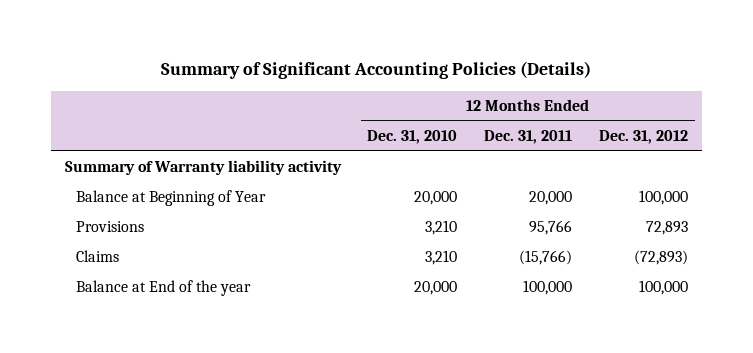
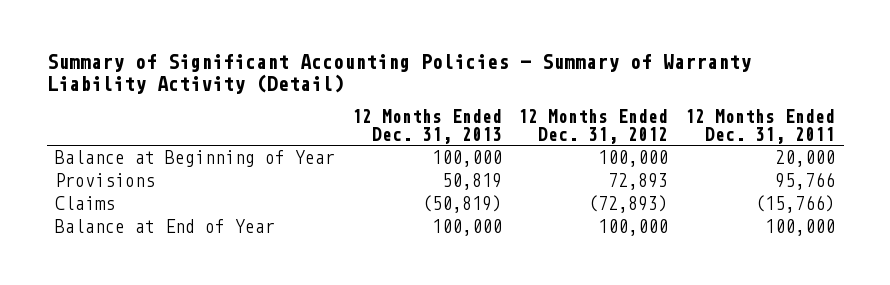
- Summary of Significant Accounting Policies (Details)
+ Summary of Significant Accounting Policies - Summary of Warranty Liability Activity (Detail)
- | 12 Months Ended Dec. 31, 2010 | 12 Months Ended Dec. 31, 2011 | 12 Months Ended Dec. 31, 2012
+ | 12 Months Ended Dec. 31, 2013 | 12 Months Ended Dec. 31, 2012 | 12 Months Ended Dec. 31, 2011
- Summary of Warranty liability activity
- Balance at End of the year | 20,000 | 100,000 | 100,000
+ Balance at End of Year | 100,000 | 100,000 | 100,000

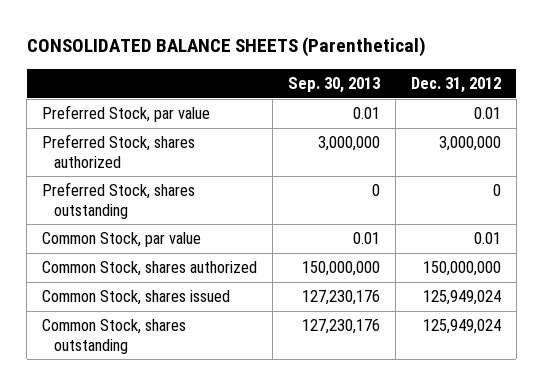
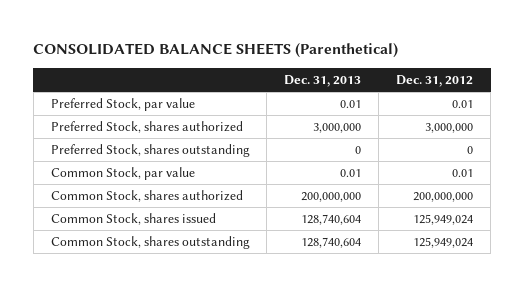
- | Sep. 30, 2013 | Dec. 31, 2012
+ | Dec. 31, 2013 | Dec. 31, 2012
- Common Stock, shares authorized | 150,000,000 | 150,000,000
+ Common Stock, shares authorized | 200,000,000 | 200,000,000

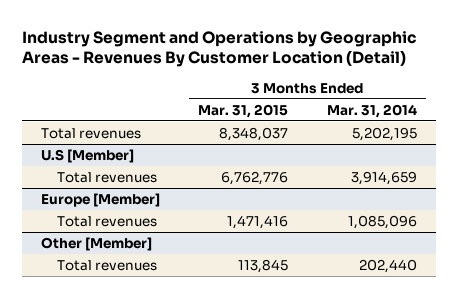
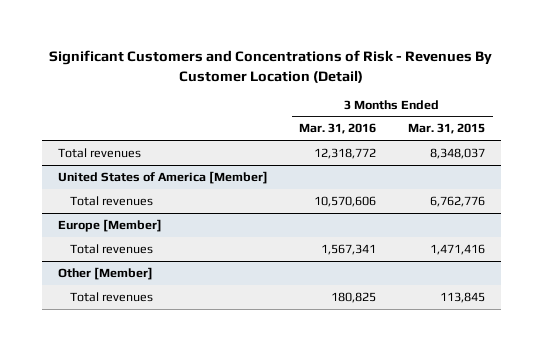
- Industry Segment and Operations by Geographic Areas - Revenues By Customer Location (Detail)
+ Significant Customers and Concentrations of Risk - Revenues By Customer Location (Detail)
- | 3 Months Ended Mar. 31, 2015 | 3 Months Ended Mar. 31, 2014
+ | 3 Months Ended Mar. 31, 2016 | 3 Months Ended Mar. 31, 2015
- U.S [Member]
+ United States of America [Member]

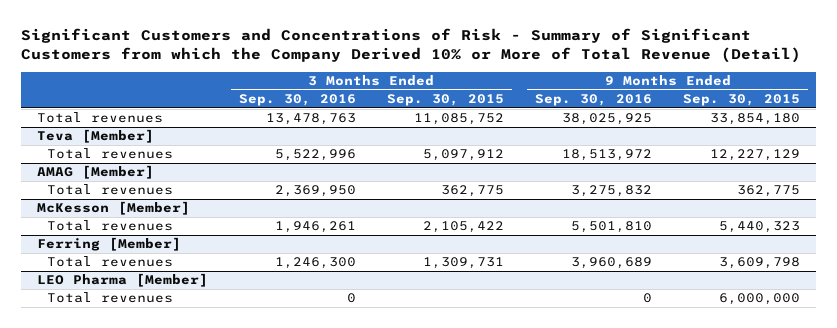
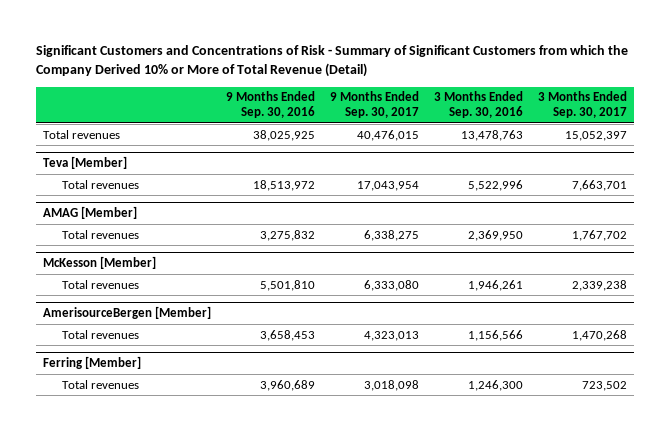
- | 3 Months Ended Sep. 30, 2016 | 3 Months Ended Sep. 30, 2015 | 9 Months Ended Sep. 30, 2016 | 9 Months Ended Sep. 30, 2015
+ | 9 Months Ended Sep. 30, 2016 | 9 Months Ended Sep. 30, 2017 | 3 Months Ended Sep. 30, 2016 | 3 Months Ended Sep. 30, 2017
+ AmerisourceBergen [Member]
+ Total revenues | 3,658,453 | 4,323,013 | 1,156,566 | 1,470,268
- LEO Pharma [Member]
- Total revenues | 0 | | 0 | 6,000,000

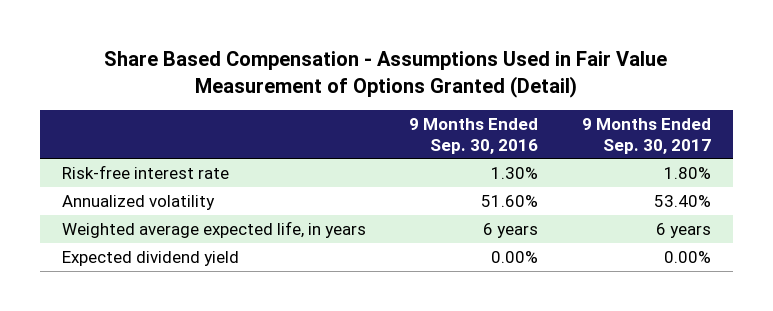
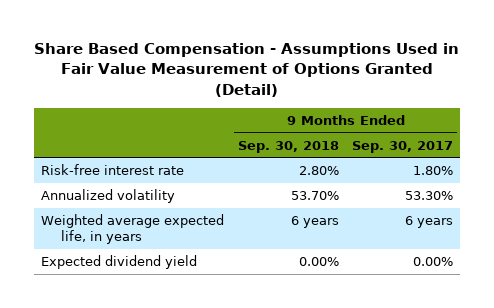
- | 9 Months Ended Sep. 30, 2016 | 9 Months Ended Sep. 30, 2017
+ | 9 Months Ended Sep. 30, 2018 | 9 Months Ended Sep. 30, 2017
- Annualized volatility | 51.60% | 53.40%
+ Annualized volatility | 53.70% | 53.30%

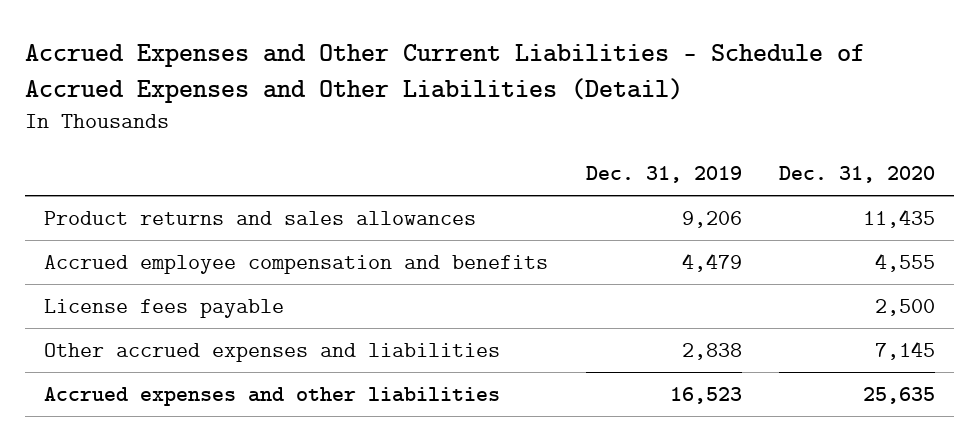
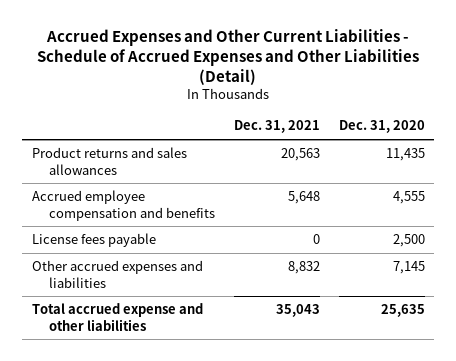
- | Dec. 31, 2019 | Dec. 31, 2020
+ | Dec. 31, 2021 | Dec. 31, 2020
- Accrued expenses and other liabilities | 16,523 | 25,635
+ Total accrued expense and other liabilities | 35,043 | 25,635

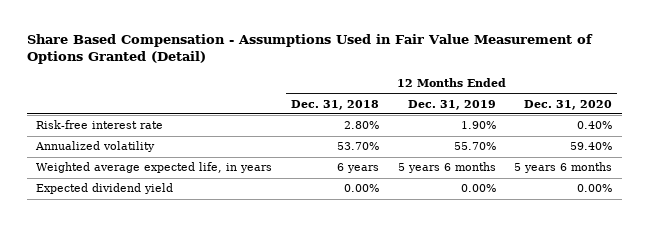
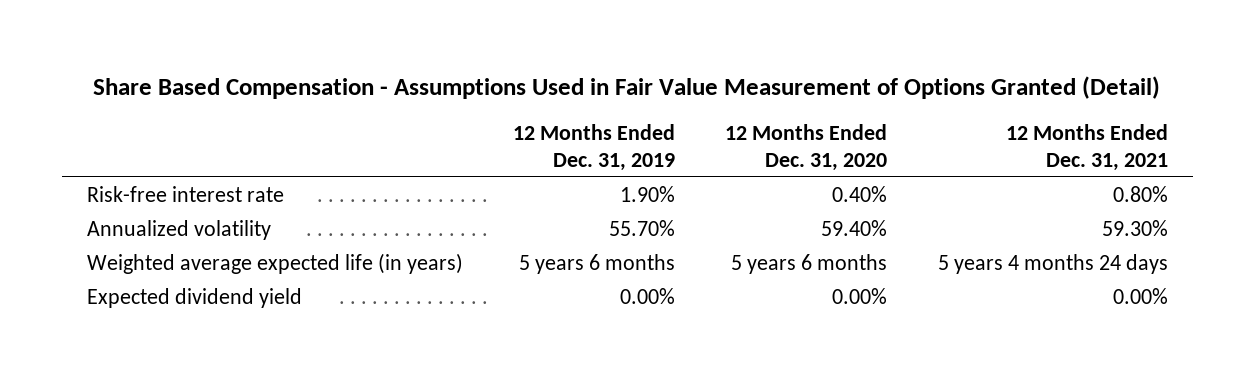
- | 12 Months Ended Dec. 31, 2018 | 12 Months Ended Dec. 31, 2019 | 12 Months Ended Dec. 31, 2020
+ | 12 Months Ended Dec. 31, 2019 | 12 Months Ended Dec. 31, 2020 | 12 Months Ended Dec. 31, 2021
- Weighted average expected life, in years | 6 years | 5 years 6 months | 5 years 6 months
+ Weighted average expected life (in years) | 5 years 6 months | 5 years 6 months | 5 years 4 months 24 days

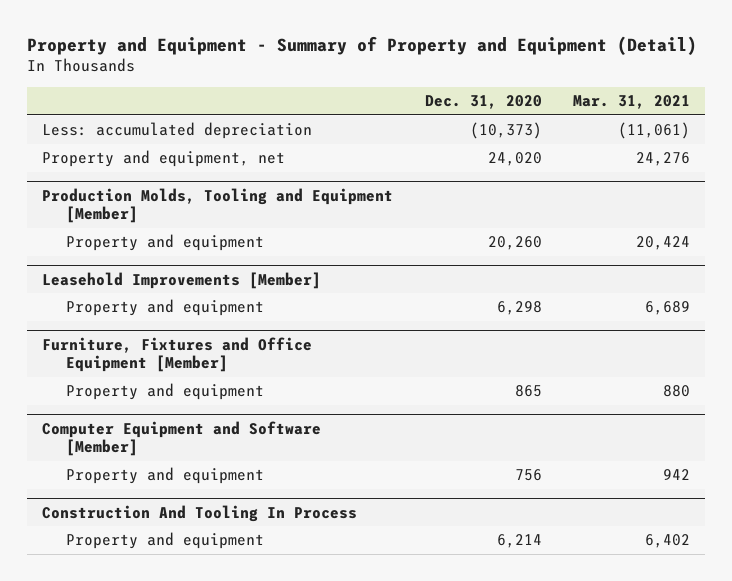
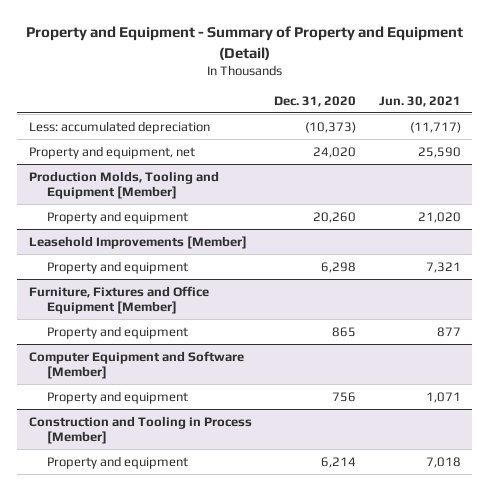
- | Dec. 31, 2020 | Mar. 31, 2021
+ | Dec. 31, 2020 | Jun. 30, 2021
- Construction And Tooling In Process
+ Construction and Tooling in Process [Member]

